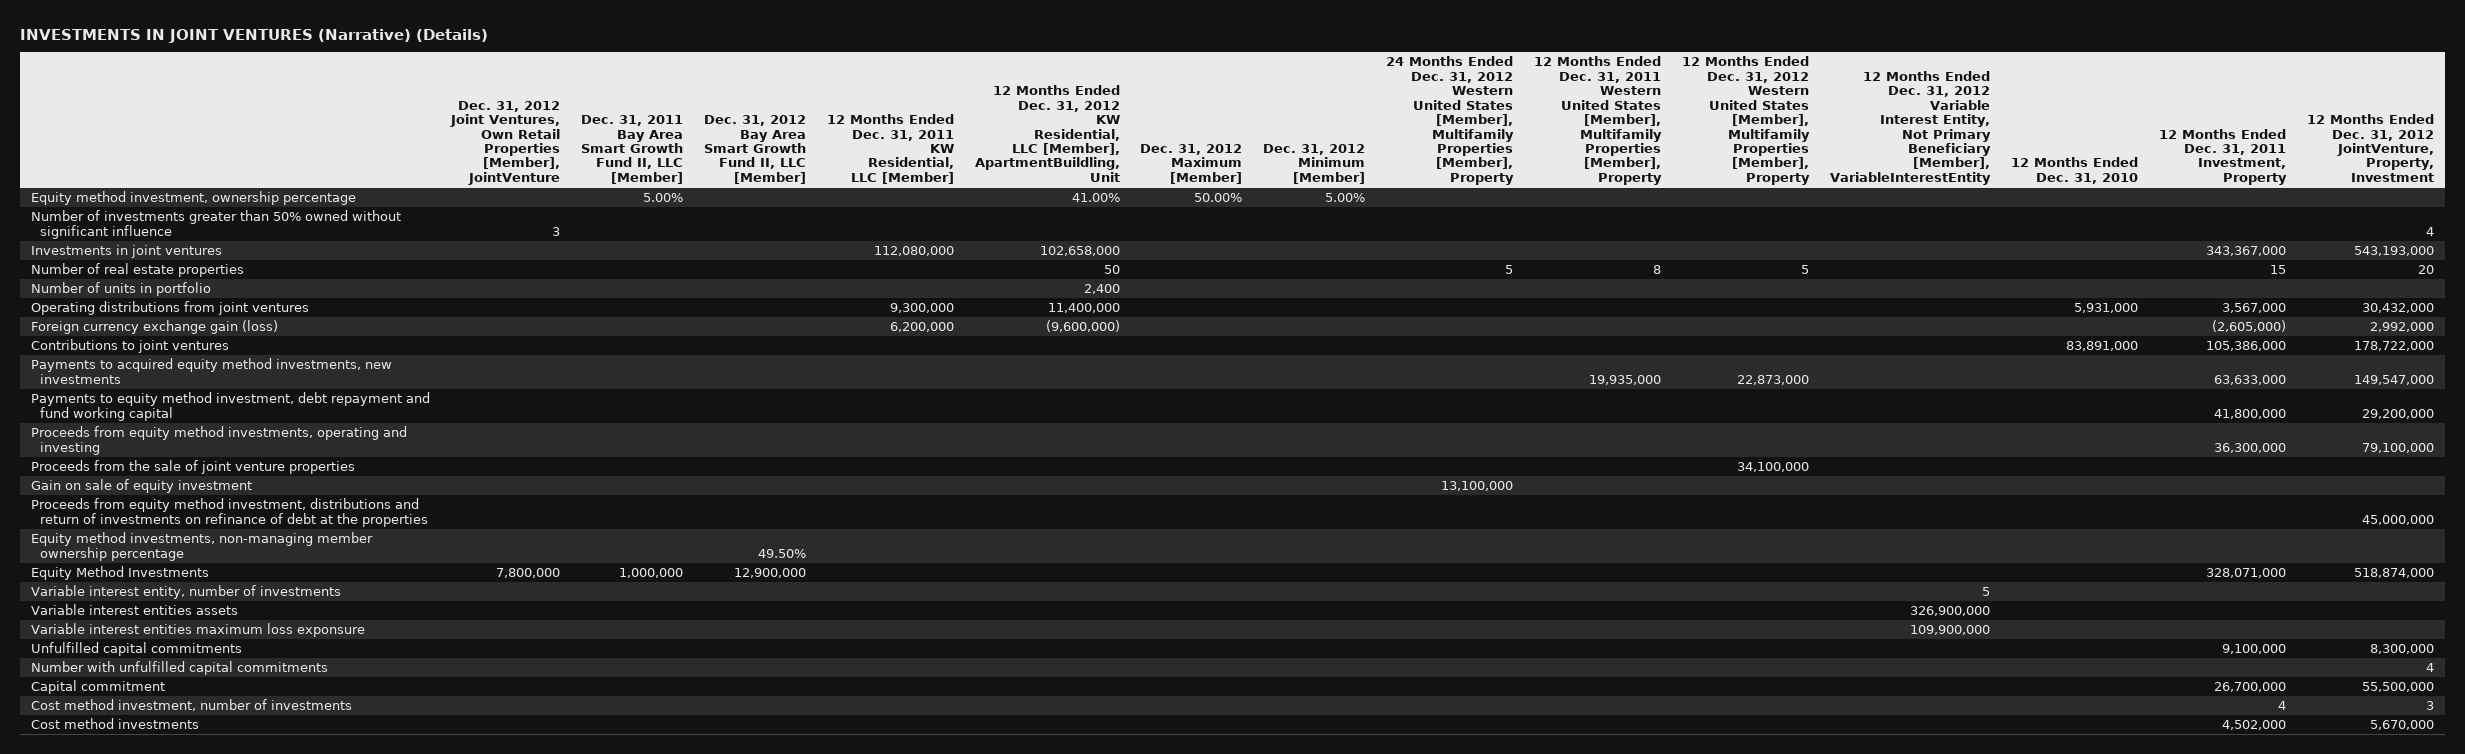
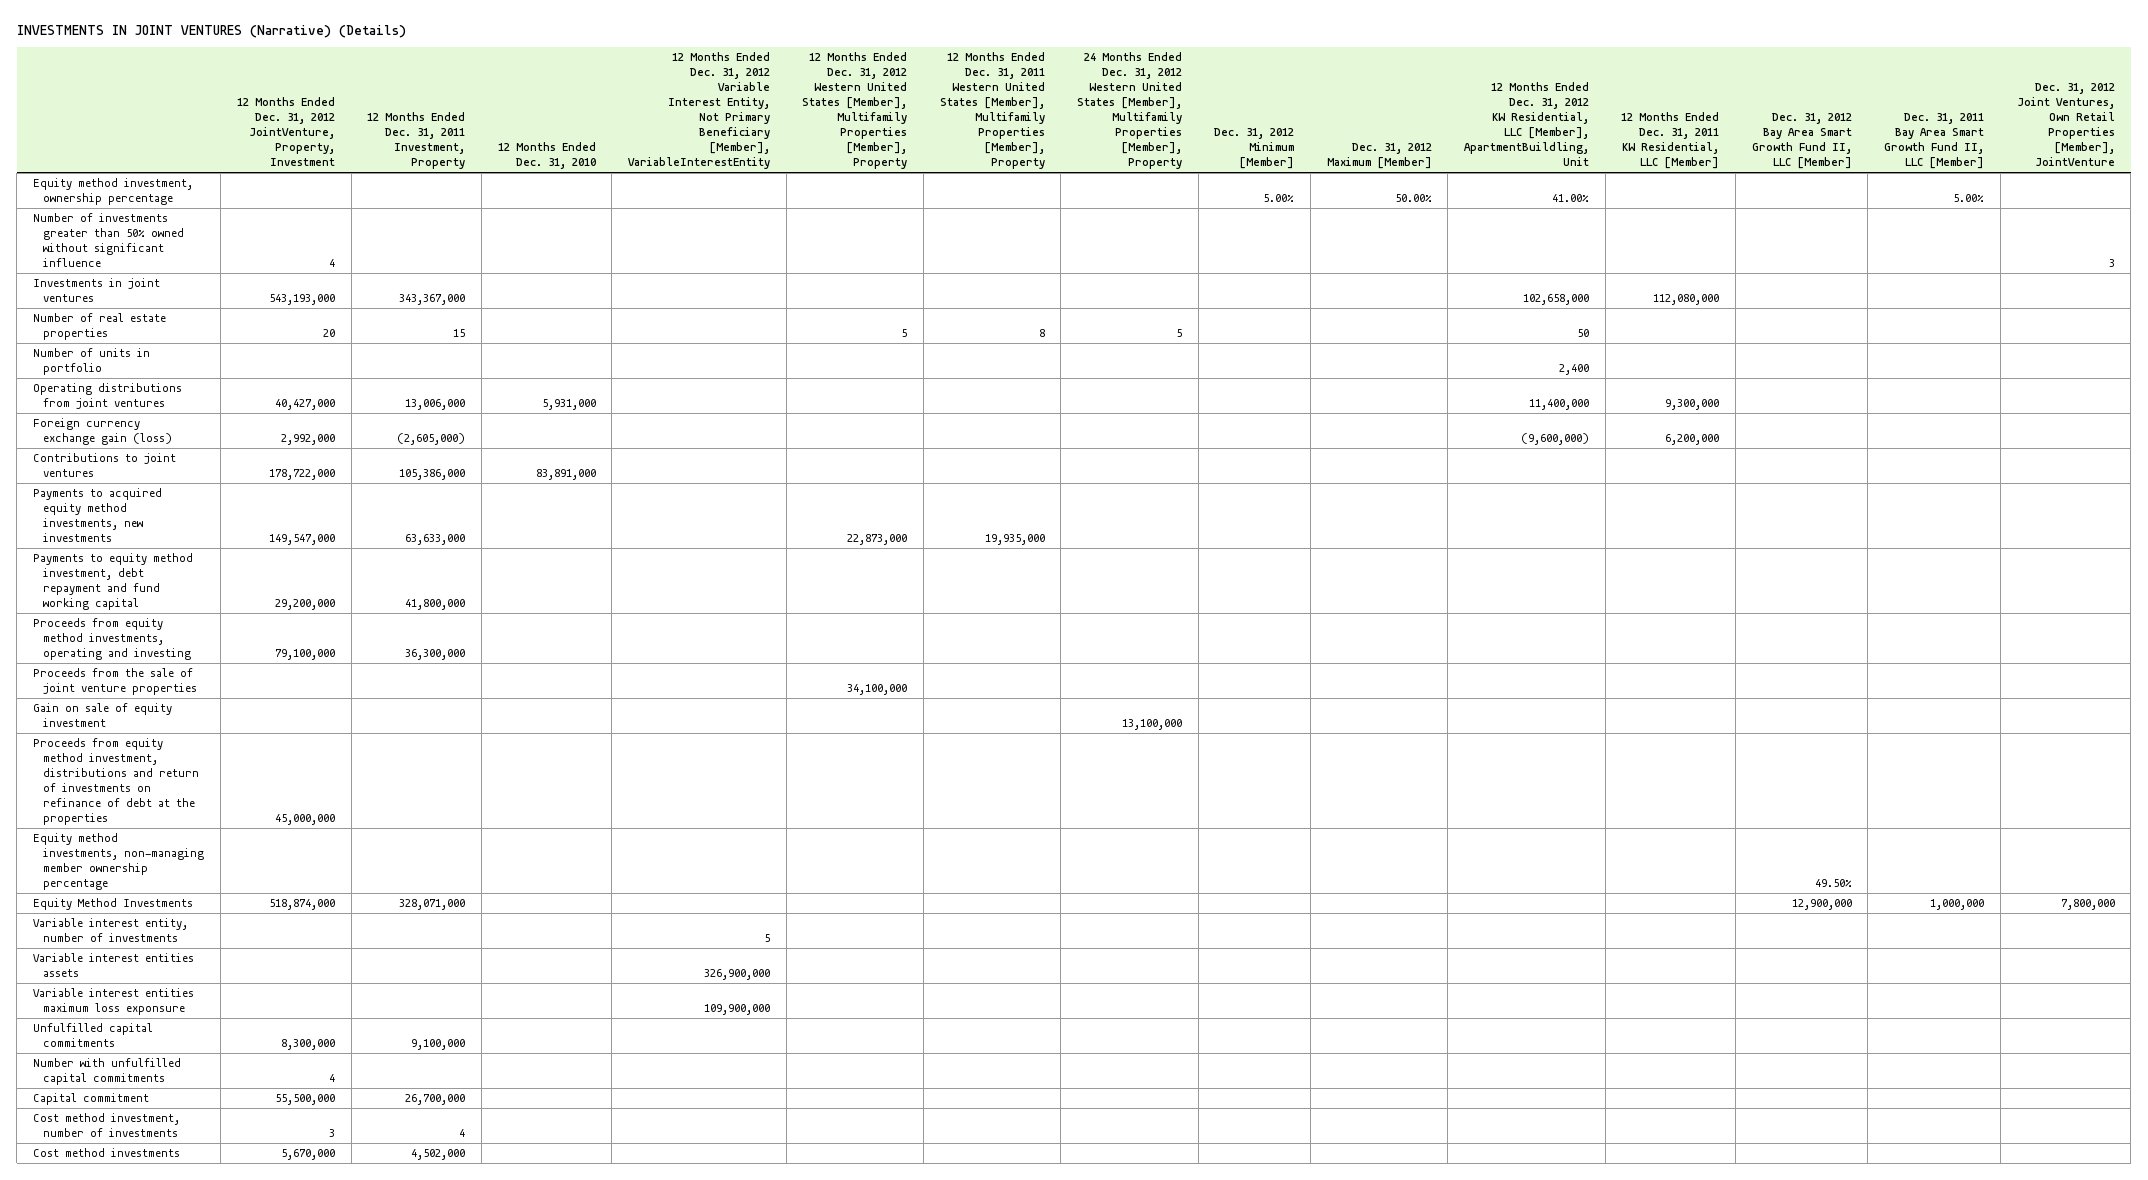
- | Dec. 31, 2012 Joint Ventures, Own Retail Properties [Member], JointVenture | Dec. 31, 2011 Bay Area Smart Growth Fund II, LLC [Member] | Dec. 31, 2012 Bay Area Smart Growth Fund II, LLC [Member] | 12 Months Ended Dec. 31, 2011 KW Residential, LLC [Member] | 12 Months Ended Dec. 31, 2012 KW Residential, LLC [Member], ApartmentBuildling, Unit | Dec. 31, 2012 Maximum [Member] | Dec. 31, 2012 Minimum [Member] | 24 Months Ended Dec. 31, 2012 Western United States [Member], Multifamily Properties [Member], Property | 12 Months Ended Dec. 31, 2011 Western United States [Member], Multifamily Properties [Member], Property | 12 Months Ended Dec. 31, 2012 Western United States [Member], Multifamily Properties [Member], Property | 12 Months Ended Dec. 31, 2012 Variable Interest Entity, Not Primary Beneficiary [Member], VariableInterestEntity | 12 Months Ended Dec. 31, 2010 | 12 Months Ended Dec. 31, 2011 Investment, Property | 12 Months Ended Dec. 31, 2012 JointVenture, Property, Investment
+ | 12 Months Ended Dec. 31, 2012 JointVenture, Property, Investment | 12 Months Ended Dec. 31, 2011 Investment, Property | 12 Months Ended Dec. 31, 2010 | 12 Months Ended Dec. 31, 2012 Variable Interest Entity, Not Primary Beneficiary [Member], VariableInterestEntity | 12 Months Ended Dec. 31, 2012 Western United States [Member], Multifamily Properties [Member], Property | 12 Months Ended Dec. 31, 2011 Western United States [Member], Multifamily Properties [Member], Property | 24 Months Ended Dec. 31, 2012 Western United States [Member], Multifamily Properties [Member], Property | Dec. 31, 2012 Minimum [Member] | Dec. 31, 2012 Maximum [Member] | 12 Months Ended Dec. 31, 2012 KW Residential, LLC [Member], ApartmentBuildling, Unit | 12 Months Ended Dec. 31, 2011 KW Residential, LLC [Member] | Dec. 31, 2012 Bay Area Smart Growth Fund II, LLC [Member] | Dec. 31, 2011 Bay Area Smart Growth Fund II, LLC [Member] | Dec. 31, 2012 Joint Ventures, Own Retail Properties [Member], JointVenture
- Operating distributions from joint ventures | | | | 9,300,000 | 11,400,000 | | | | | | | 5,931,000 | 3,567,000 | 30,432,000
+ Operating distributions from joint ventures | 40,427,000 | 13,006,000 | 5,931,000 | | | | | | | 11,400,000 | 9,300,000 | | |

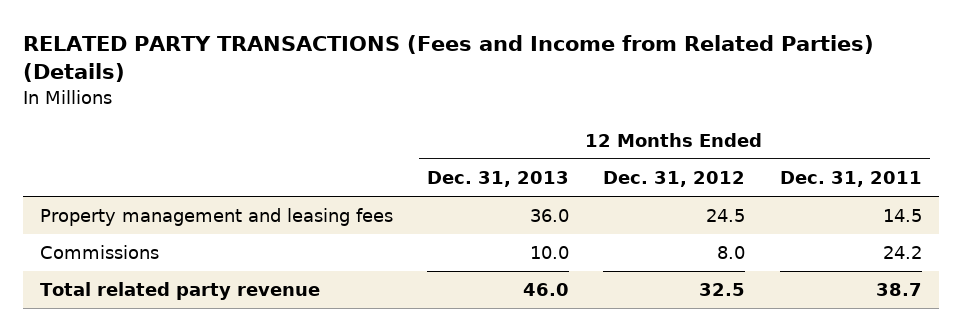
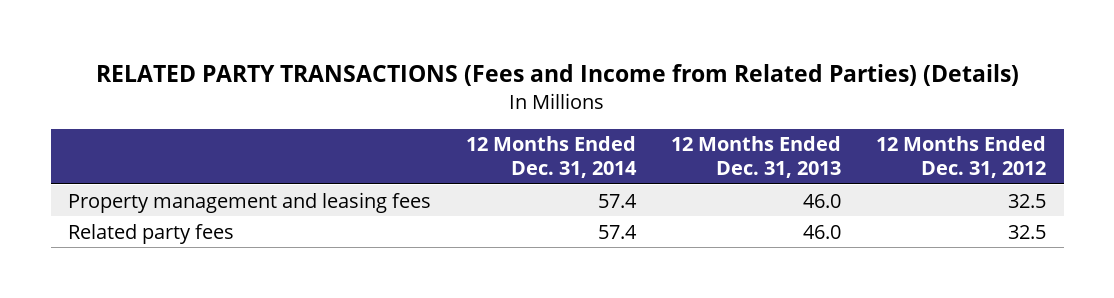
- | 12 Months Ended Dec. 31, 2013 | 12 Months Ended Dec. 31, 2012 | 12 Months Ended Dec. 31, 2011
+ | 12 Months Ended Dec. 31, 2014 | 12 Months Ended Dec. 31, 2013 | 12 Months Ended Dec. 31, 2012
- Property management and leasing fees | 36.0 | 24.5 | 14.5
- Commissions | 10.0 | 8.0 | 24.2
- Total related party revenue | 46.0 | 32.5 | 38.7
+ Property management and leasing fees | 57.4 | 46.0 | 32.5
+ Related party fees | 57.4 | 46.0 | 32.5

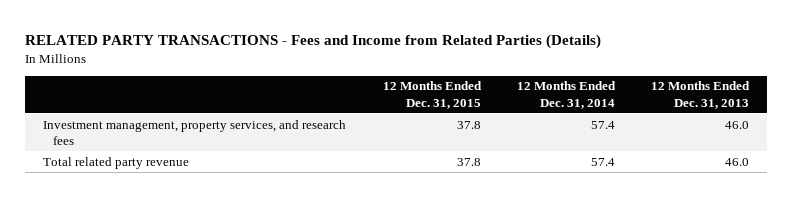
- RELATED PARTY TRANSACTIONS (Fees and Income from Related Parties) (Details)
+ RELATED PARTY TRANSACTIONS - Fees and Income from Related Parties (Details)
- | 12 Months Ended Dec. 31, 2014 | 12 Months Ended Dec. 31, 2013 | 12 Months Ended Dec. 31, 2012
+ | 12 Months Ended Dec. 31, 2015 | 12 Months Ended Dec. 31, 2014 | 12 Months Ended Dec. 31, 2013
- Property management and leasing fees | 57.4 | 46.0 | 32.5
- Related party fees | 57.4 | 46.0 | 32.5
+ Investment management, property services, and research fees | 37.8 | 57.4 | 46.0
+ Total related party revenue | 37.8 | 57.4 | 46.0

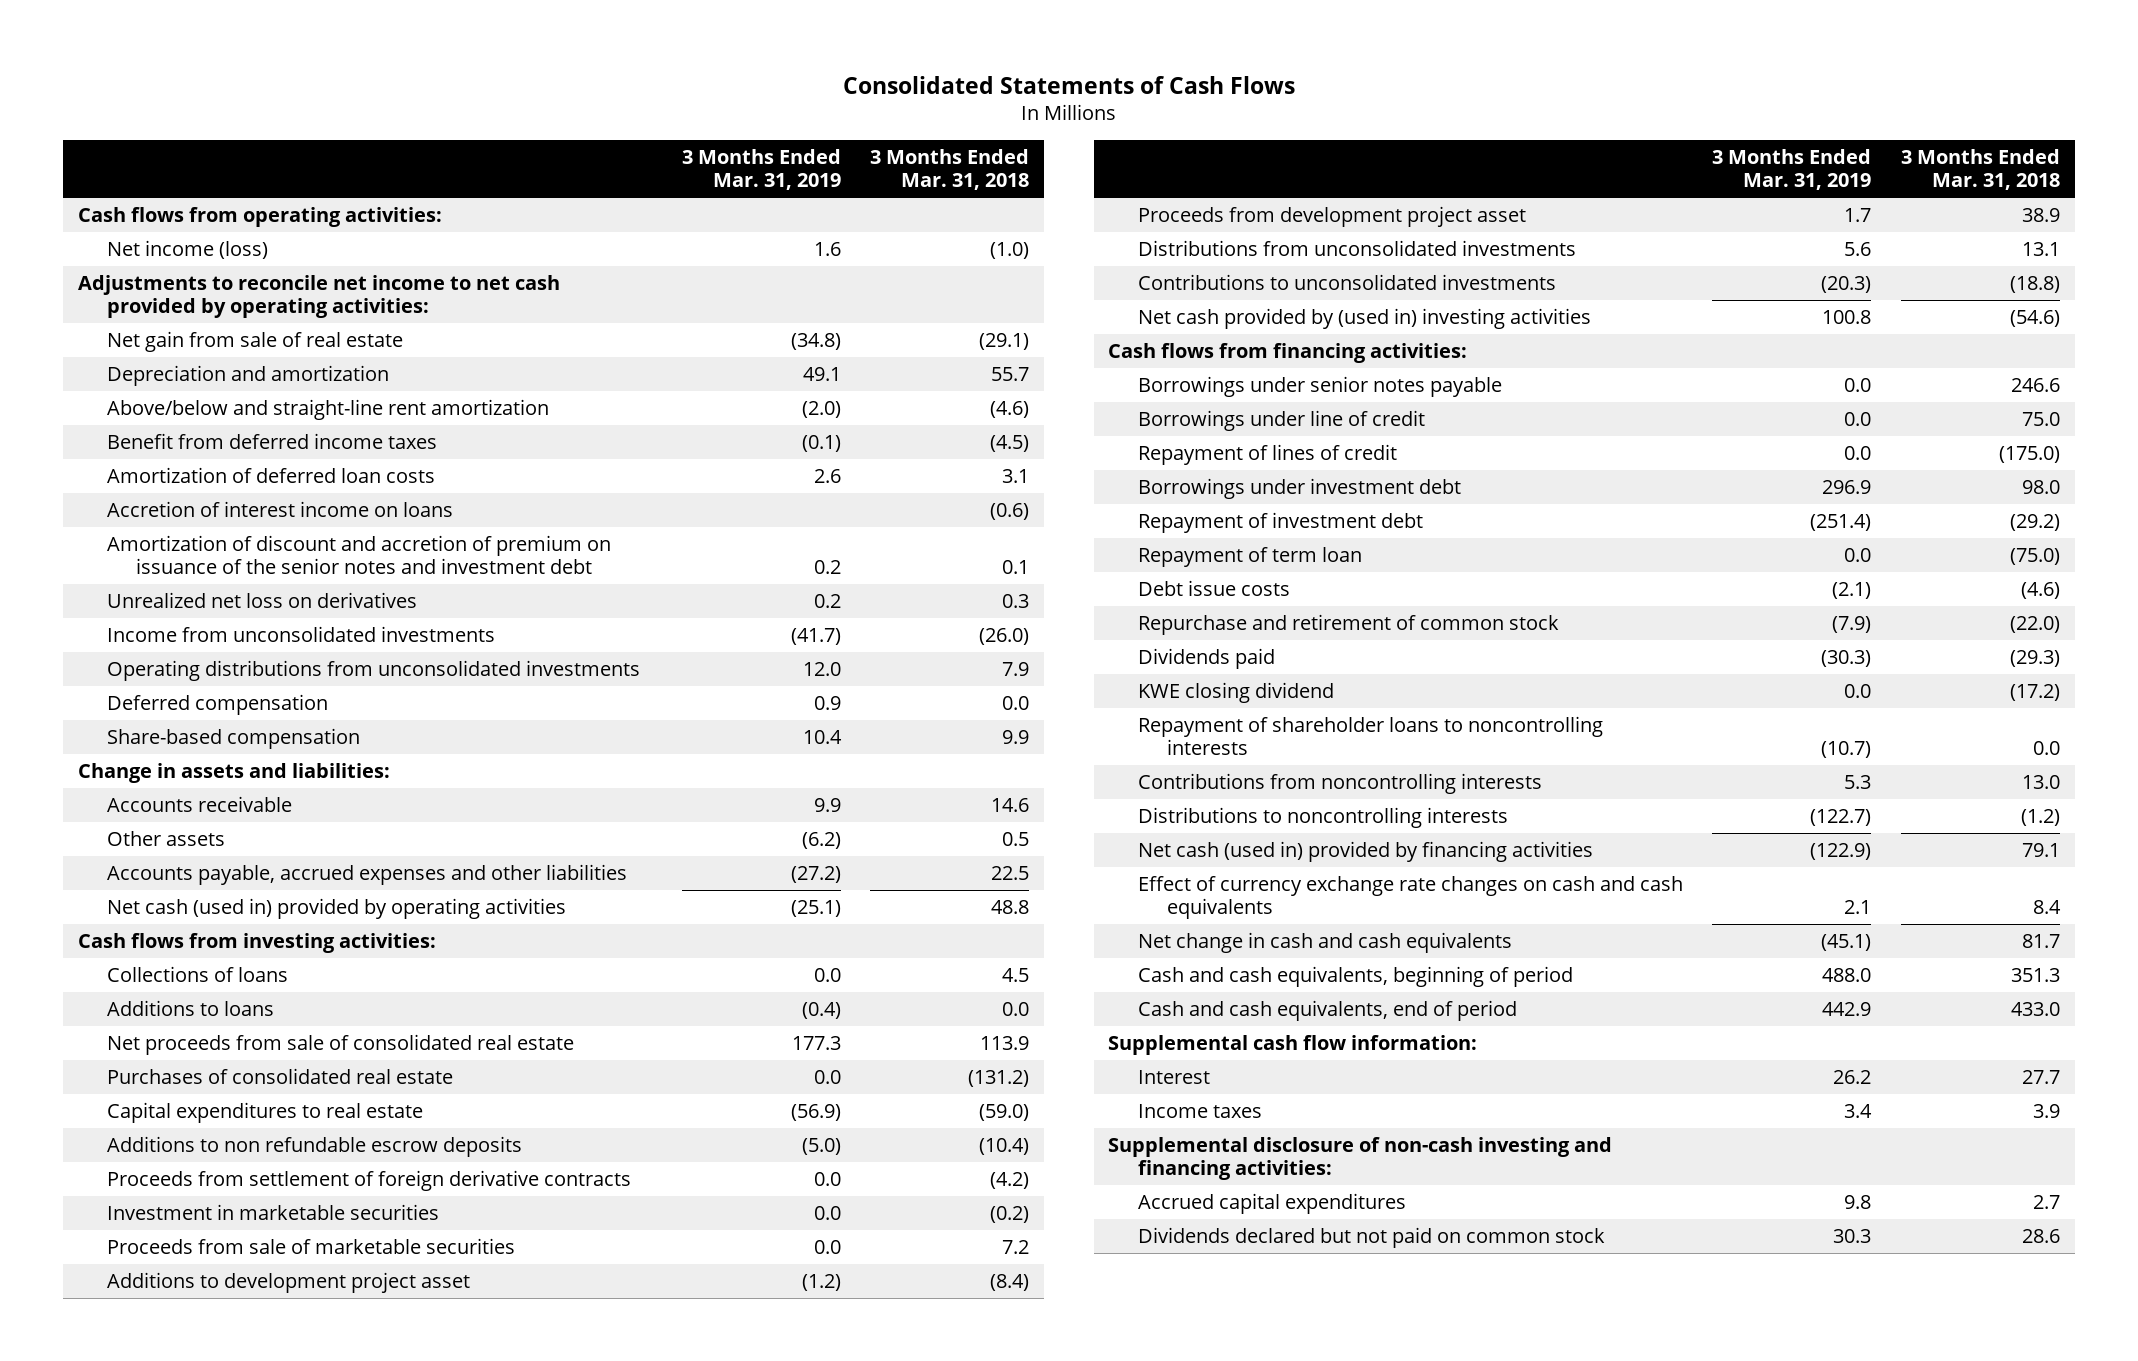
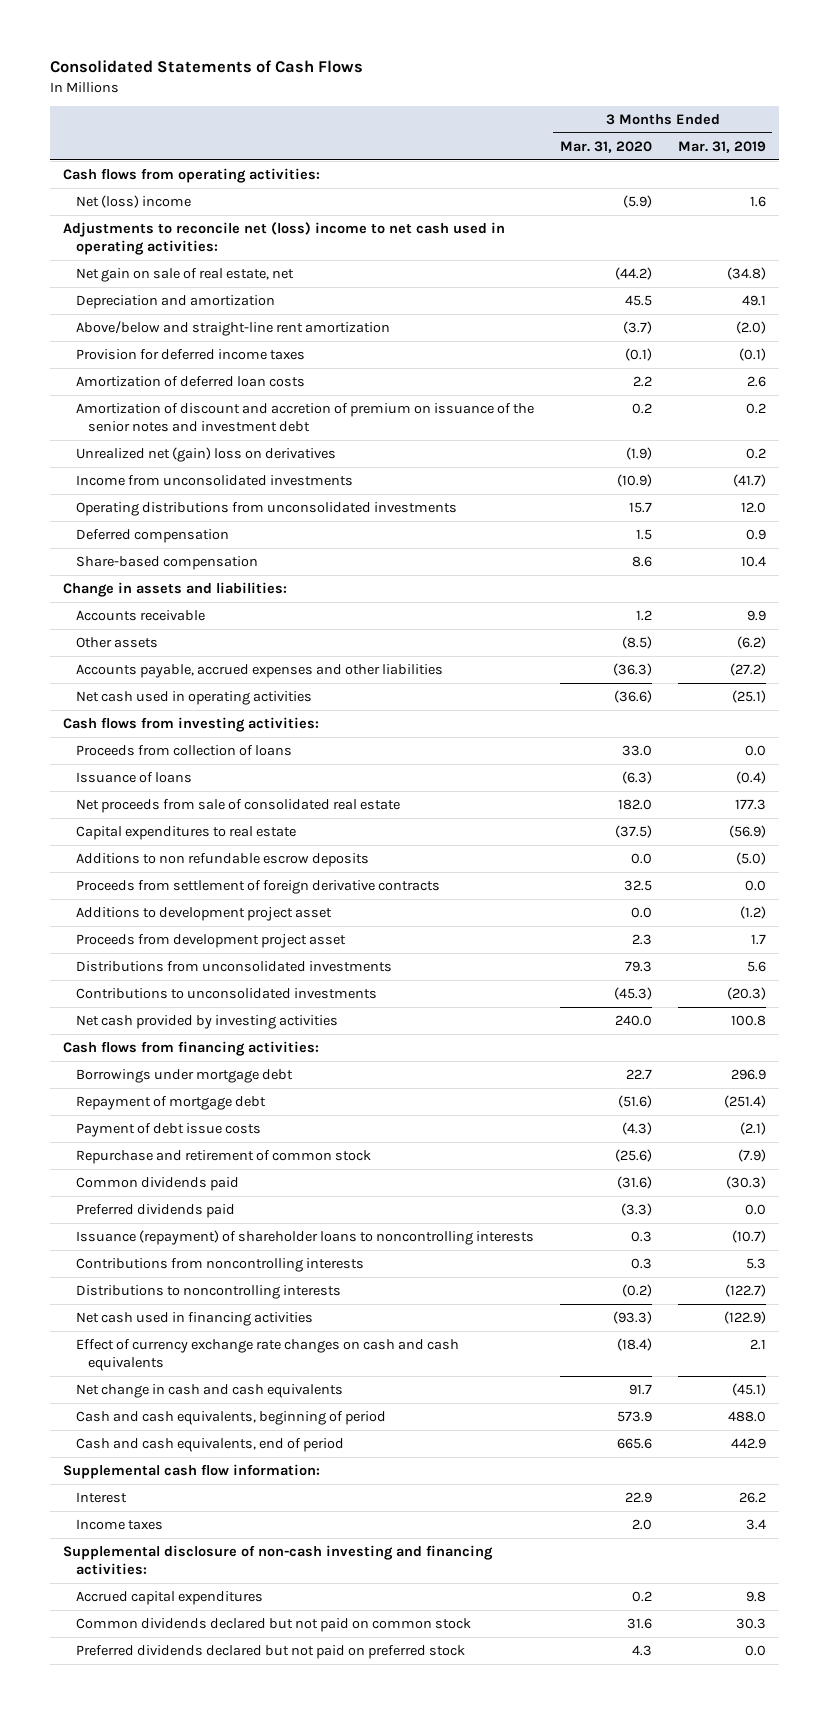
- | 3 Months Ended Mar. 31, 2019 | 3 Months Ended Mar. 31, 2018
+ | 3 Months Ended Mar. 31, 2020 | 3 Months Ended Mar. 31, 2019
- Net income (loss) | 1.6 | (1.0)
- Adjustments to reconcile net income to net cash provided by operating activities:
- Net gain from sale of real estate | (34.8) | (29.1)
+ Net (loss) income | (5.9) | 1.6
+ Adjustments to reconcile net (loss) income to net cash used in operating activities:
+ Net gain on sale of real estate, net | (44.2) | (34.8)
- Benefit from deferred income taxes | (0.1) | (4.5)
+ Provision for deferred income taxes | (0.1) | (0.1)
- Accretion of interest income on loans | | (0.6)
- Unrealized net loss on derivatives | 0.2 | 0.3
+ Unrealized net (gain) loss on derivatives | (1.9) | 0.2
- Net cash (used in) provided by operating activities | (25.1) | 48.8
+ Net cash used in operating activities | (36.6) | (25.1)
- Collections of loans | 0.0 | 4.5
- Additions to loans | (0.4) | 0.0
+ Proceeds from collection of loans | 33.0 | 0.0
+ Issuance of loans | (6.3) | (0.4)
- Purchases of consolidated real estate | 0.0 | (131.2)
- Investment in marketable securities | 0.0 | (0.2)
- Proceeds from sale of marketable securities | 0.0 | 7.2
- Net cash provided by (used in) investing activities | 100.8 | (54.6)
+ Net cash provided by investing activities | 240.0 | 100.8
- Borrowings under senior notes payable | 0.0 | 246.6
- Borrowings under line of credit | 0.0 | 75.0
- Repayment of lines of credit | 0.0 | (175.0)
- Borrowings under investment debt | 296.9 | 98.0
- Repayment of investment debt | (251.4) | (29.2)
- Repayment of term loan | 0.0 | (75.0)
- Debt issue costs | (2.1) | (4.6)
+ Borrowings under mortgage debt | 22.7 | 296.9
+ Repayment of mortgage debt | (51.6) | (251.4)
+ Payment of debt issue costs | (4.3) | (2.1)
- Dividends paid | (30.3) | (29.3)
- KWE closing dividend | 0.0 | (17.2)
- Repayment of shareholder loans to noncontrolling interests | (10.7) | 0.0
+ Common dividends paid | (31.6) | (30.3)
+ Preferred dividends paid | (3.3) | 0.0
+ Issuance (repayment) of shareholder loans to noncontrolling interests | 0.3 | (10.7)
- Net cash (used in) provided by financing activities | (122.9) | 79.1
+ Net cash used in financing activities | (93.3) | (122.9)
- Dividends declared but not paid on common stock | 30.3 | 28.6
+ Common dividends declared but not paid on common stock | 31.6 | 30.3
+ Preferred dividends declared but not paid on preferred stock | 4.3 | 0.0

